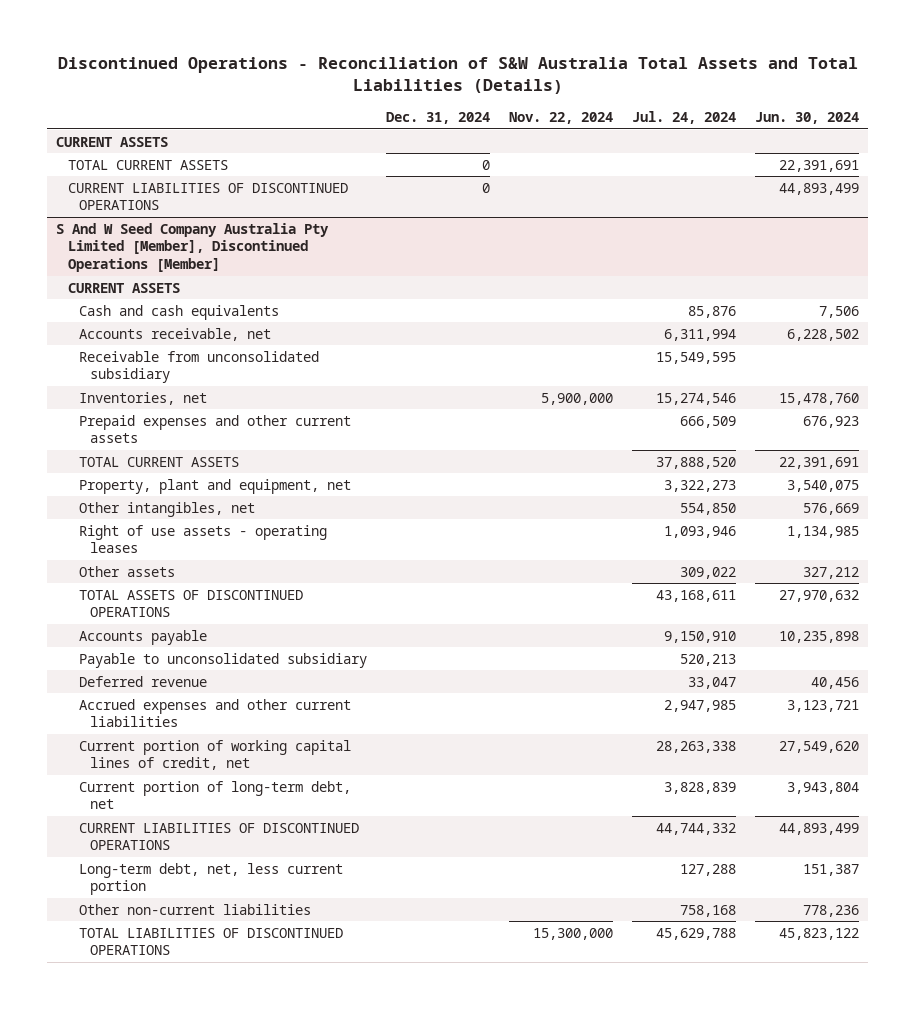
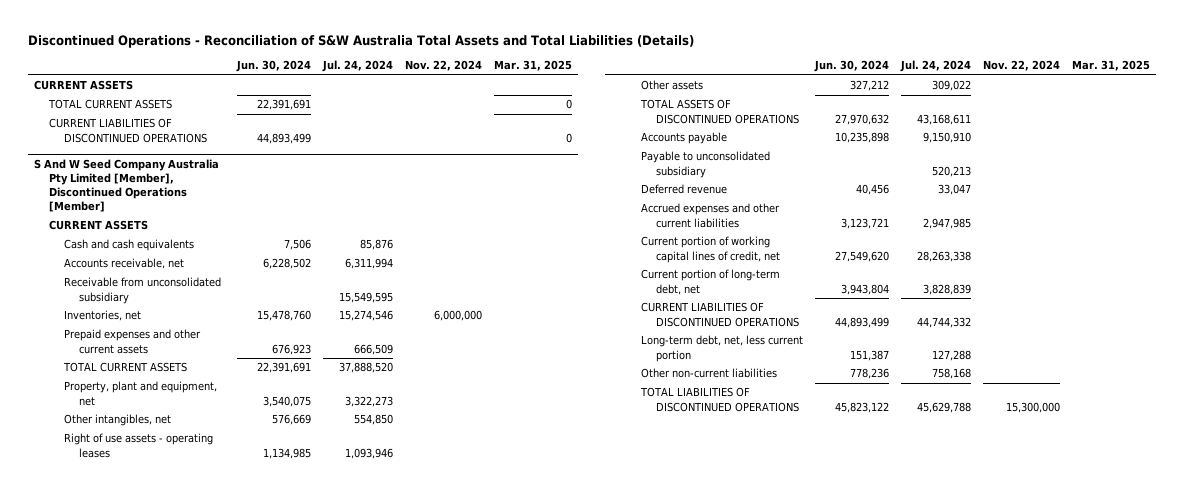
- | Dec. 31, 2024 | Nov. 22, 2024 | Jul. 24, 2024 | Jun. 30, 2024
+ | Jun. 30, 2024 | Jul. 24, 2024 | Nov. 22, 2024 | Mar. 31, 2025
@ S And W Seed Company Australia Pty Limited [Member], Discontinued Operations [Member]
- Inventories, net | | 5,900,000 | 15,274,546 | 15,478,760
+ Inventories, net | 15,478,760 | 15,274,546 | 6,000,000 |

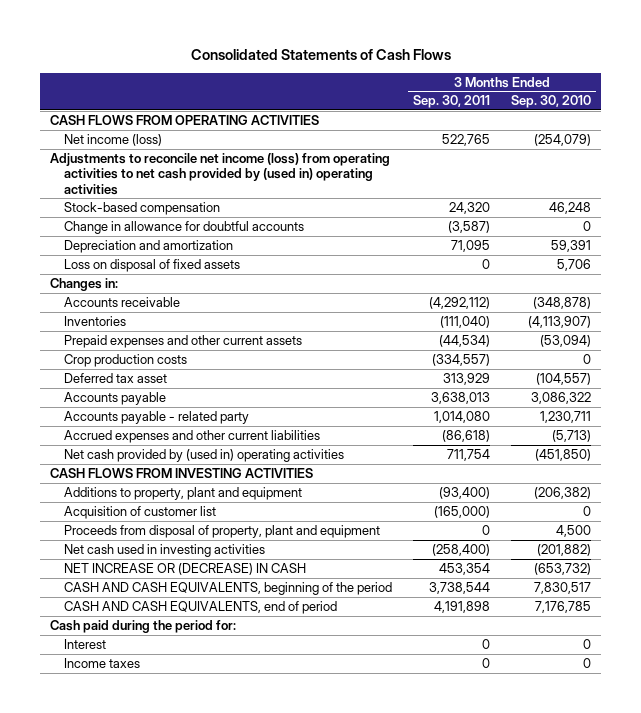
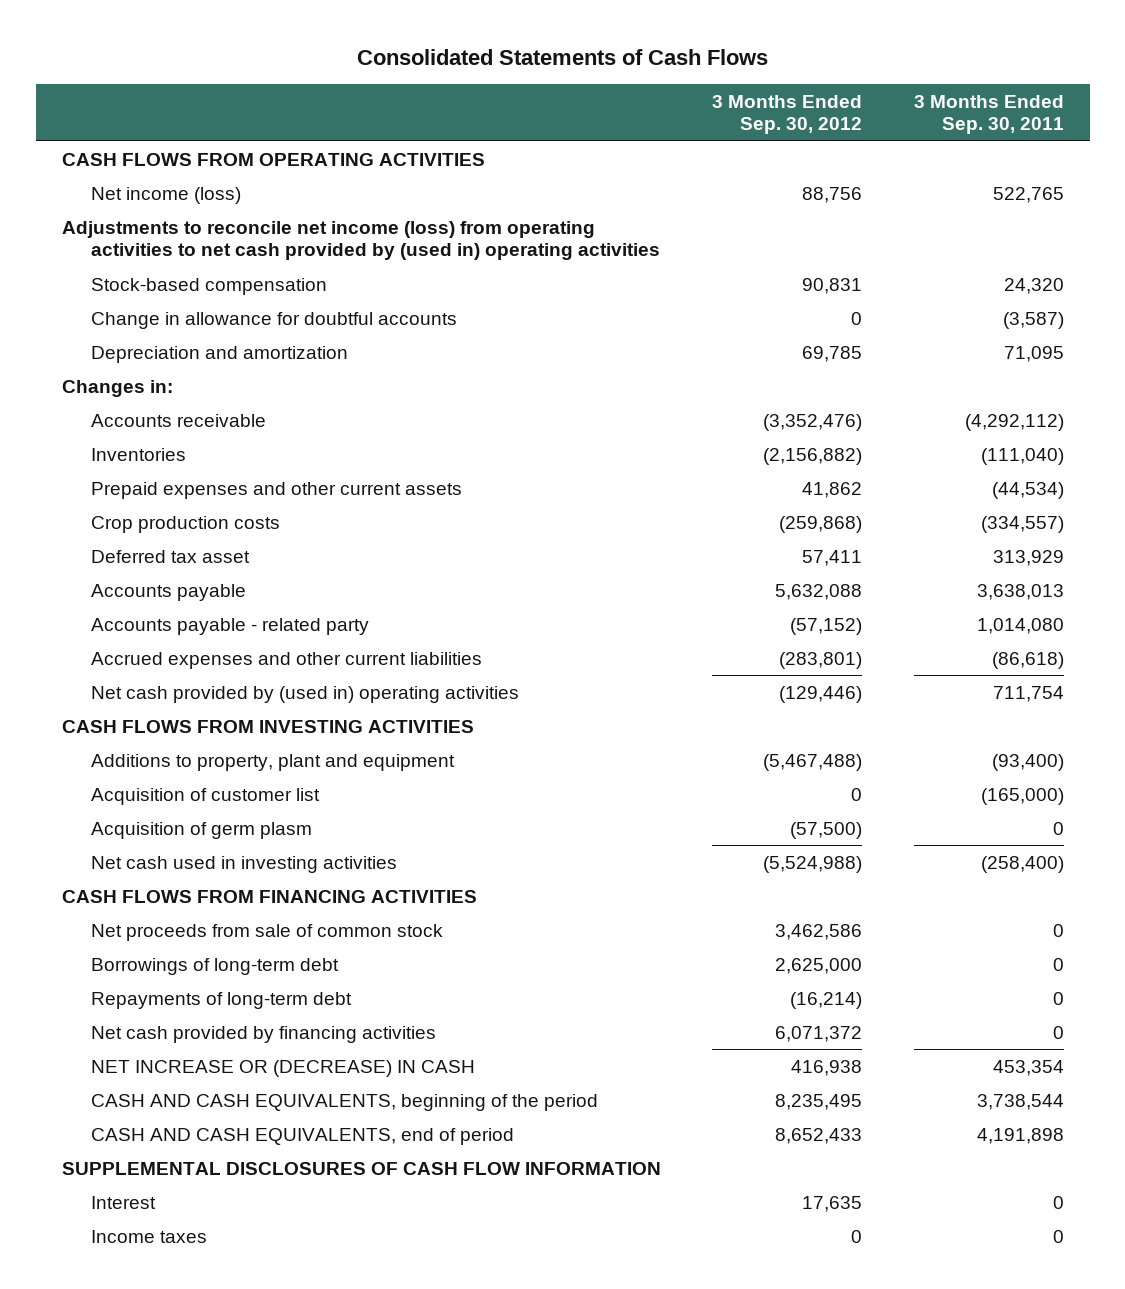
- | 3 Months Ended Sep. 30, 2011 | 3 Months Ended Sep. 30, 2010
+ | 3 Months Ended Sep. 30, 2012 | 3 Months Ended Sep. 30, 2011
- Loss on disposal of fixed assets | 0 | 5,706
- Proceeds from disposal of property, plant and equipment | 0 | 4,500
+ Acquisition of germ plasm | (57,500) | 0
+ CASH FLOWS FROM FINANCING ACTIVITIES
+ Net proceeds from sale of common stock | 3,462,586 | 0
+ Borrowings of long-term debt | 2,625,000 | 0
+ Repayments of long-term debt | (16,214) | 0
+ Net cash provided by financing activities | 6,071,372 | 0
- Cash paid during the period for:
+ SUPPLEMENTAL DISCLOSURES OF CASH FLOW INFORMATION

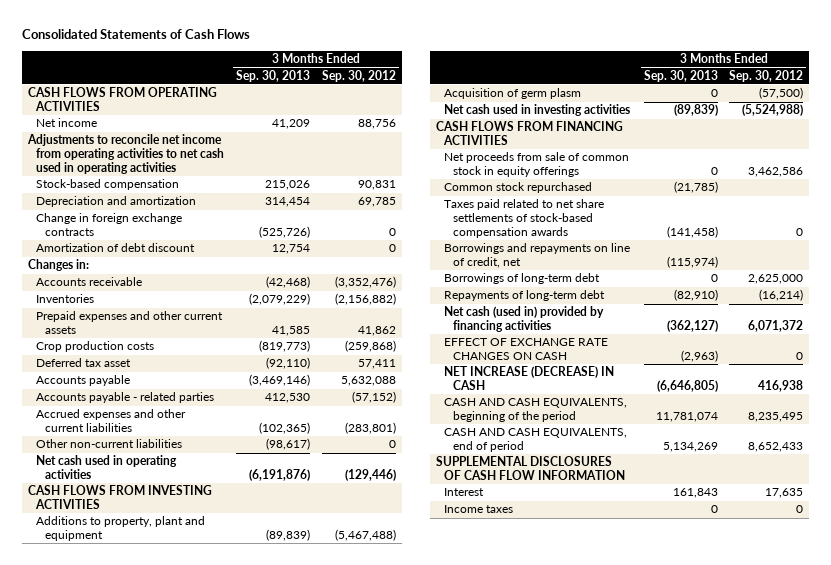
- | 3 Months Ended Sep. 30, 2012 | 3 Months Ended Sep. 30, 2011
+ | 3 Months Ended Sep. 30, 2013 | 3 Months Ended Sep. 30, 2012
- Net income (loss) | 88,756 | 522,765
- Adjustments to reconcile net income (loss) from operating activities to net cash provided by (used in) operating activities
+ Net income | 41,209 | 88,756
+ Adjustments to reconcile net income from operating activities to net cash used in operating activities
- Change in allowance for doubtful accounts | 0 | (3,587)
+ Change in foreign exchange contracts | (525,726) | 0
+ Amortization of debt discount | 12,754 | 0
- Accounts payable - related party | (57,152) | 1,014,080
+ Accounts payable - related parties | 412,530 | (57,152)
- Net cash provided by (used in) operating activities | (129,446) | 711,754
+ Other non-current liabilities | (98,617) | 0
+ Net cash used in operating activities | (6,191,876) | (129,446)
- Acquisition of customer list | 0 | (165,000)
- Net proceeds from sale of common stock | 3,462,586 | 0
+ Net proceeds from sale of common stock in equity offerings | 0 | 3,462,586
+ Common stock repurchased | (21,785) |
+ Taxes paid related to net share settlements of stock-based compensation awards | (141,458) | 0
+ Borrowings and repayments on line of credit, net | (115,974) |
- Net cash provided by financing activities | 6,071,372 | 0
- NET INCREASE OR (DECREASE) IN CASH | 416,938 | 453,354
+ Net cash (used in) provided by financing activities | (362,127) | 6,071,372
+ EFFECT OF EXCHANGE RATE CHANGES ON CASH | (2,963) | 0
+ NET INCREASE (DECREASE) IN CASH | (6,646,805) | 416,938

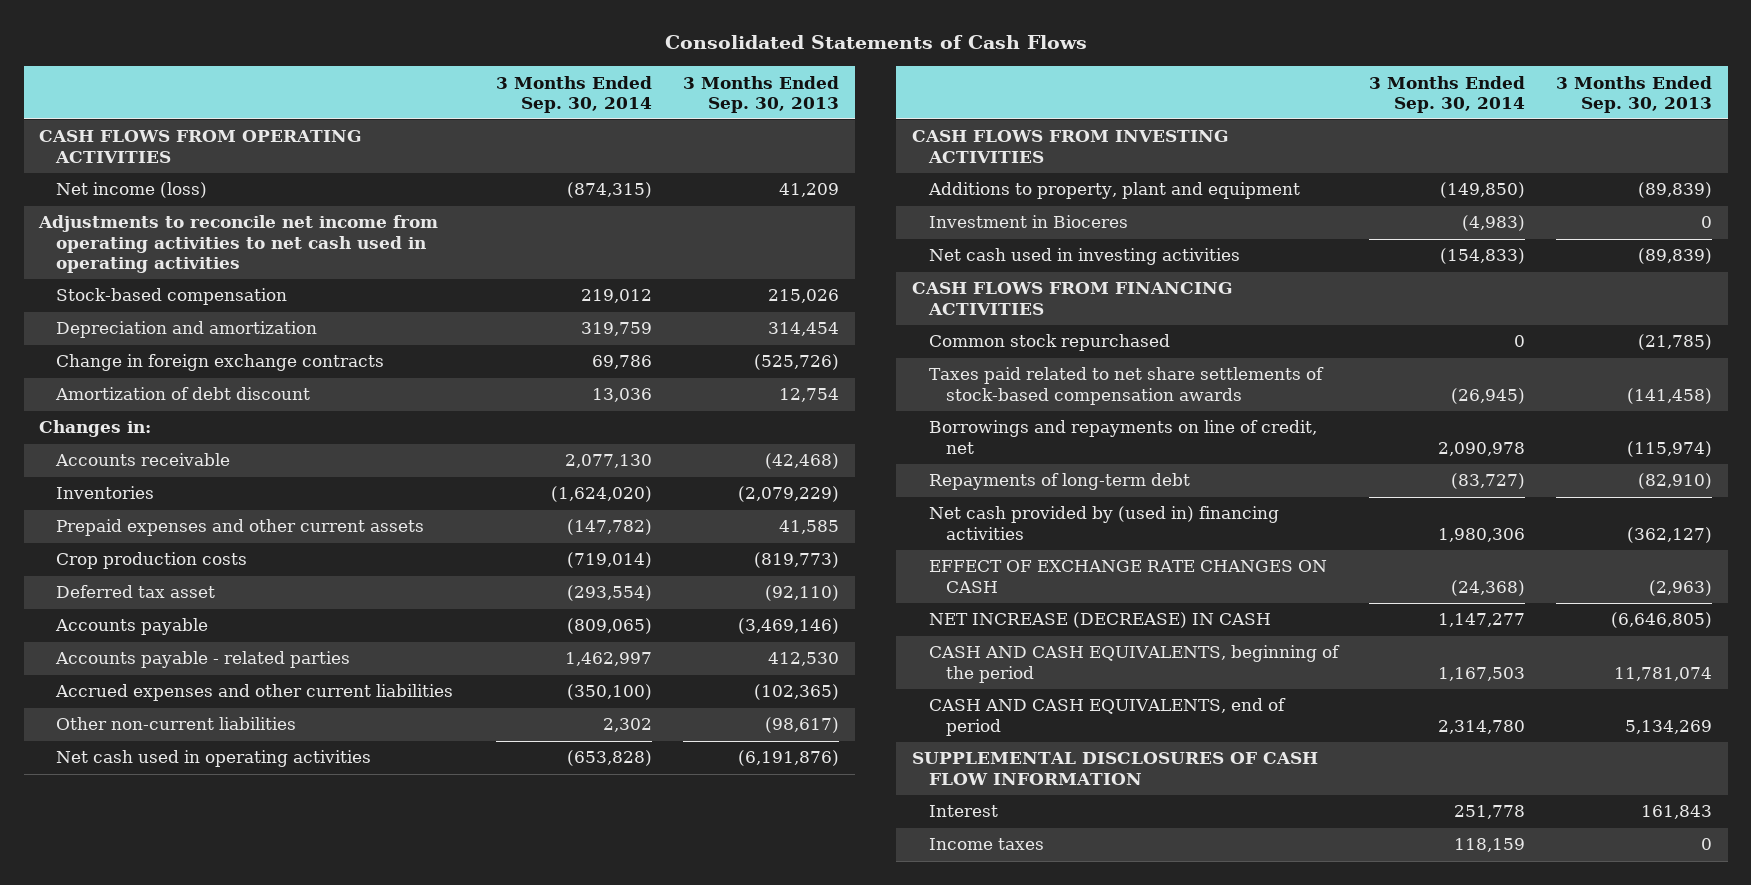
- | 3 Months Ended Sep. 30, 2013 | 3 Months Ended Sep. 30, 2012
+ | 3 Months Ended Sep. 30, 2014 | 3 Months Ended Sep. 30, 2013
- Net income | 41,209 | 88,756
+ Net income (loss) | (874,315) | 41,209
- Acquisition of germ plasm | 0 | (57,500)
+ Investment in Bioceres | (4,983) | 0
- Net proceeds from sale of common stock in equity offerings | 0 | 3,462,586
- Borrowings of long-term debt | 0 | 2,625,000
- Net cash (used in) provided by financing activities | (362,127) | 6,071,372
+ Net cash provided by (used in) financing activities | 1,980,306 | (362,127)

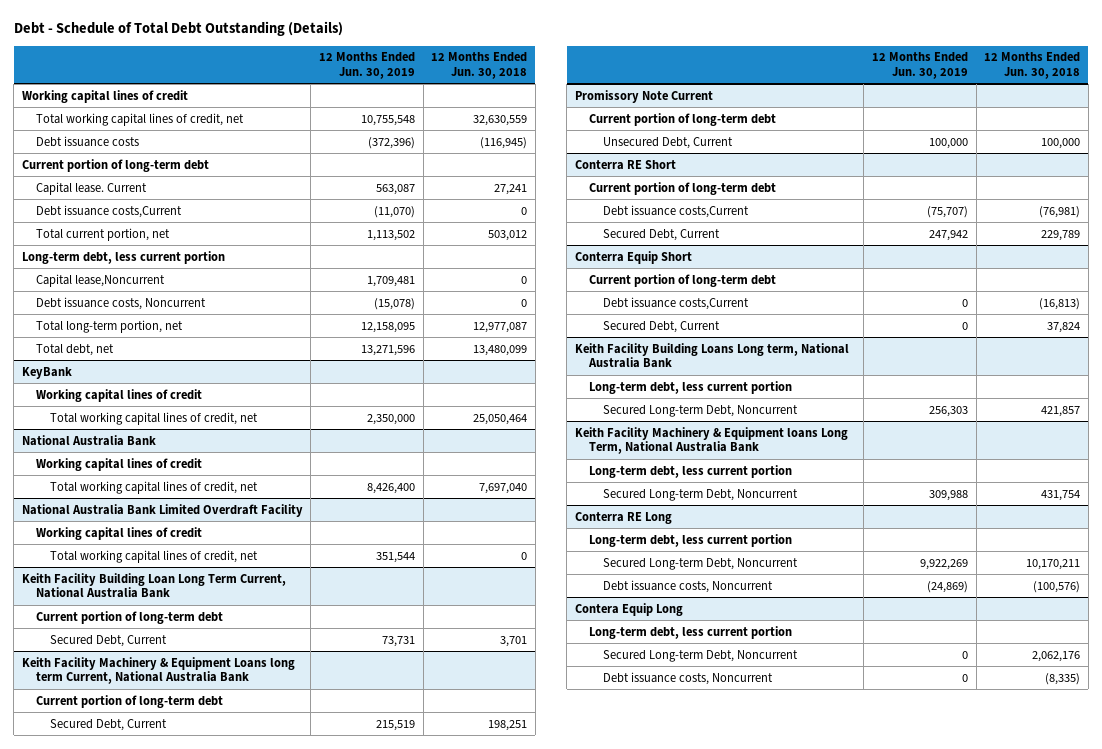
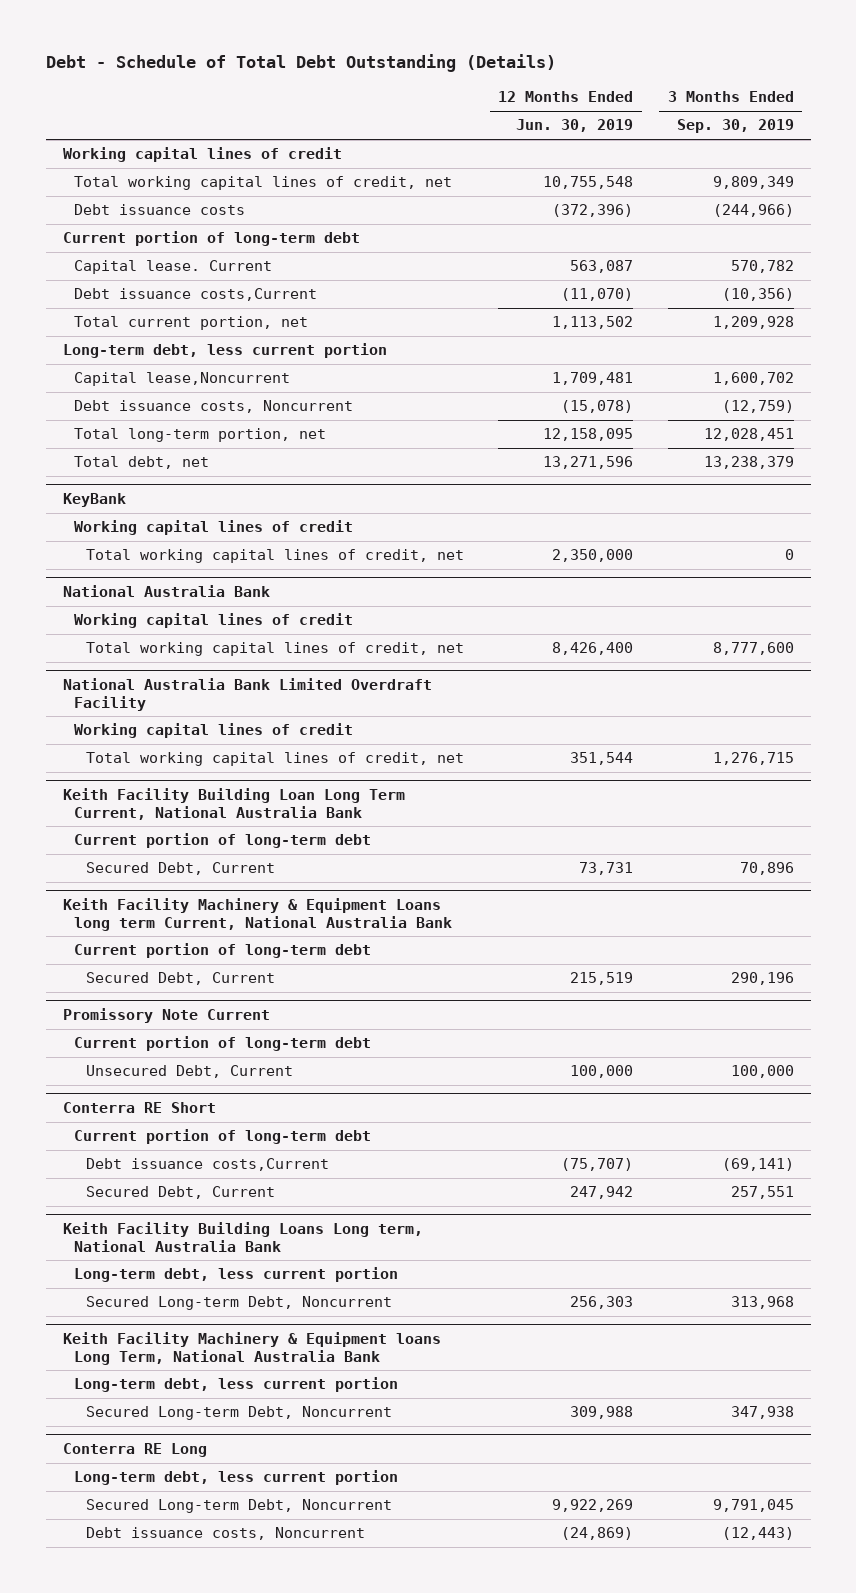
- | 12 Months Ended Jun. 30, 2019 | 12 Months Ended Jun. 30, 2018
+ | 12 Months Ended Jun. 30, 2019 | 3 Months Ended Sep. 30, 2019
- Conterra Equip Short
- Current portion of long-term debt
- Debt issuance costs,Current | 0 | (16,813)
- Secured Debt, Current | 0 | 37,824
- Contera Equip Long
- Long-term debt, less current portion
- Secured Long-term Debt, Noncurrent | 0 | 2,062,176
- Debt issuance costs, Noncurrent | 0 | (8,335)

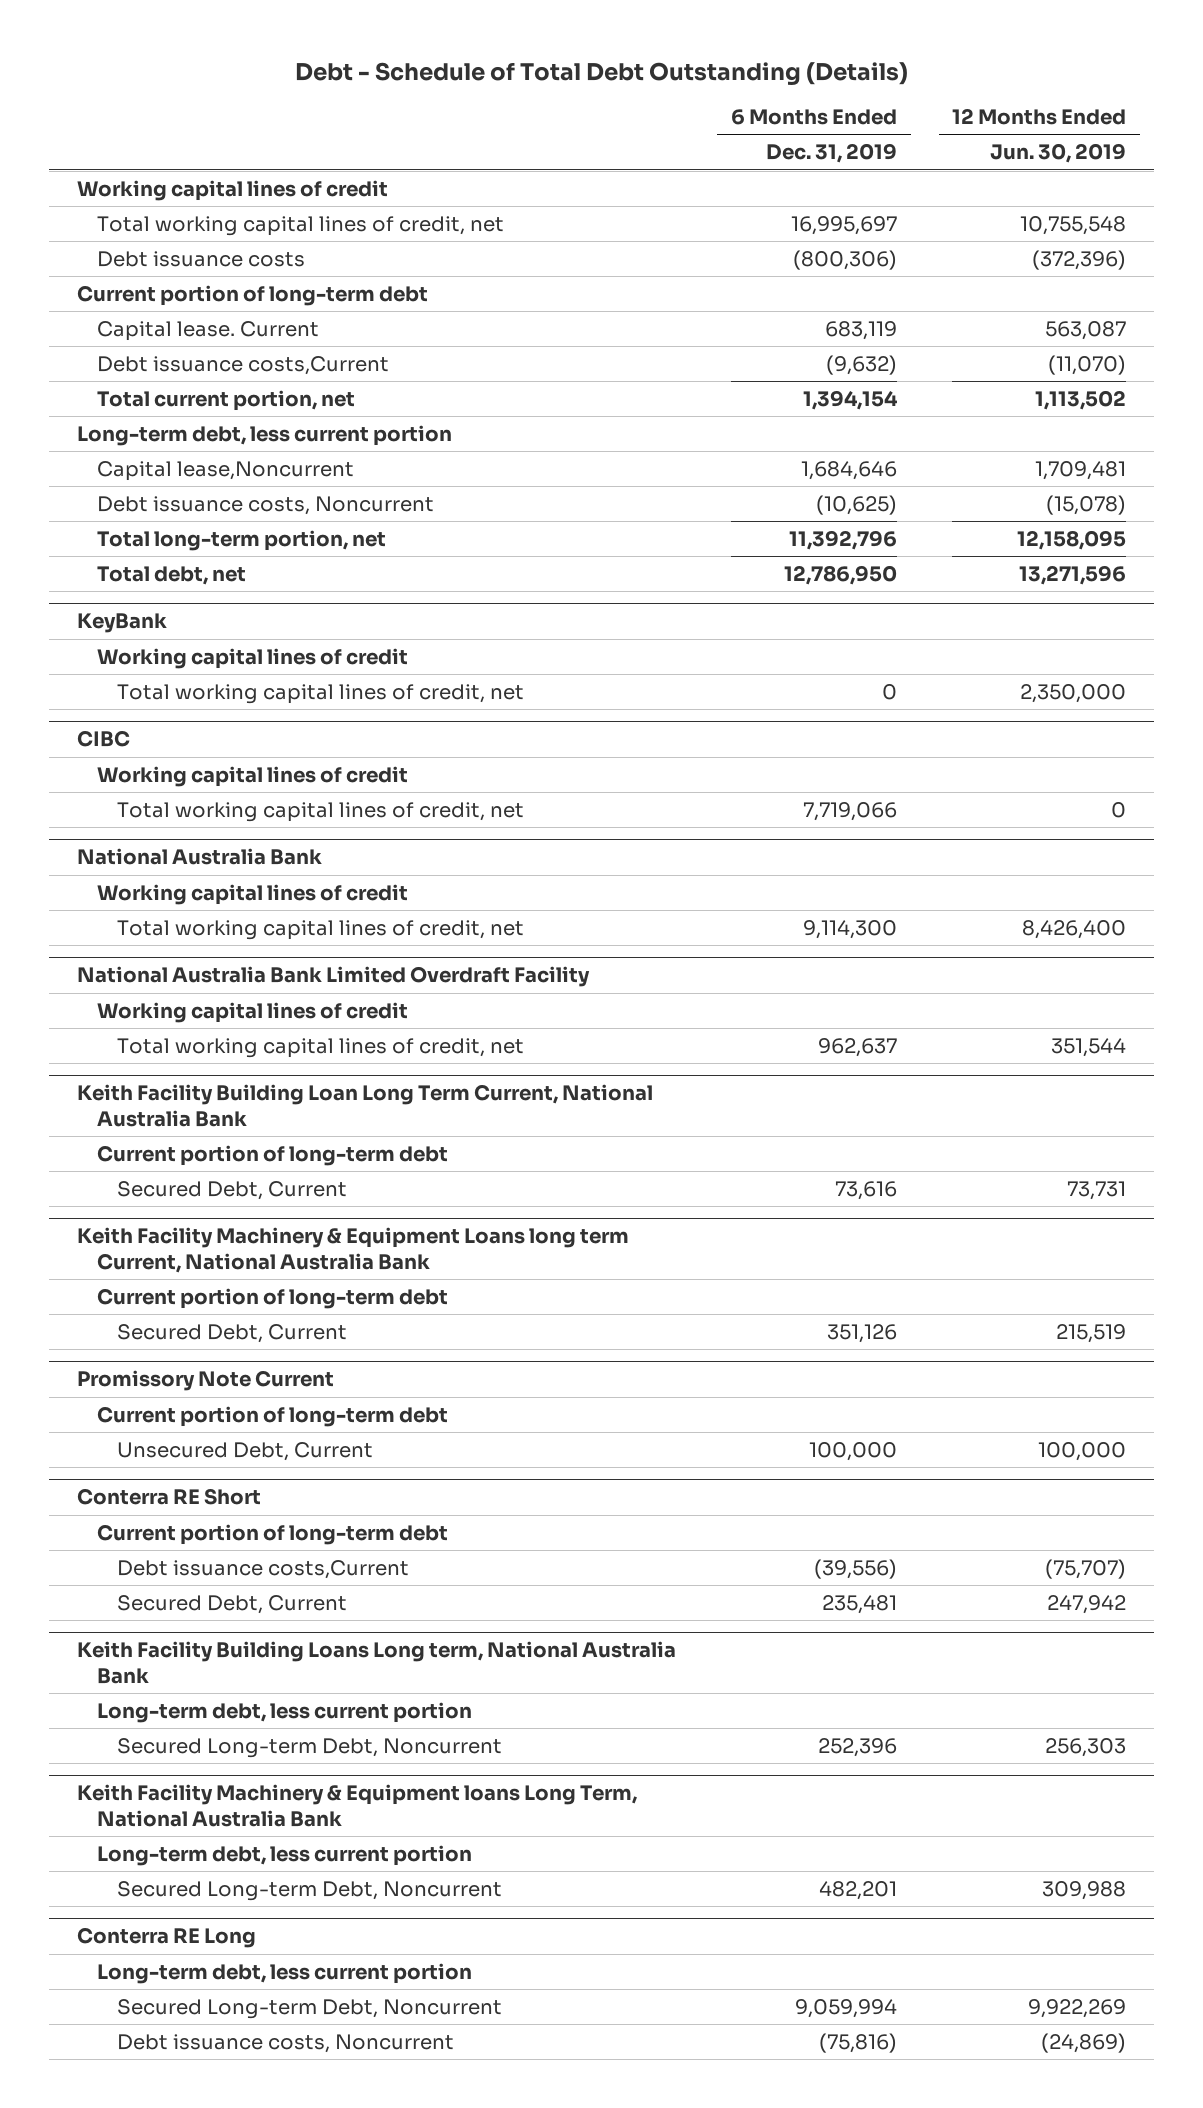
- | 12 Months Ended Jun. 30, 2019 | 3 Months Ended Sep. 30, 2019
+ | 6 Months Ended Dec. 31, 2019 | 12 Months Ended Jun. 30, 2019
+ CIBC
+ Working capital lines of credit
+ Total working capital lines of credit, net | 7,719,066 | 0

